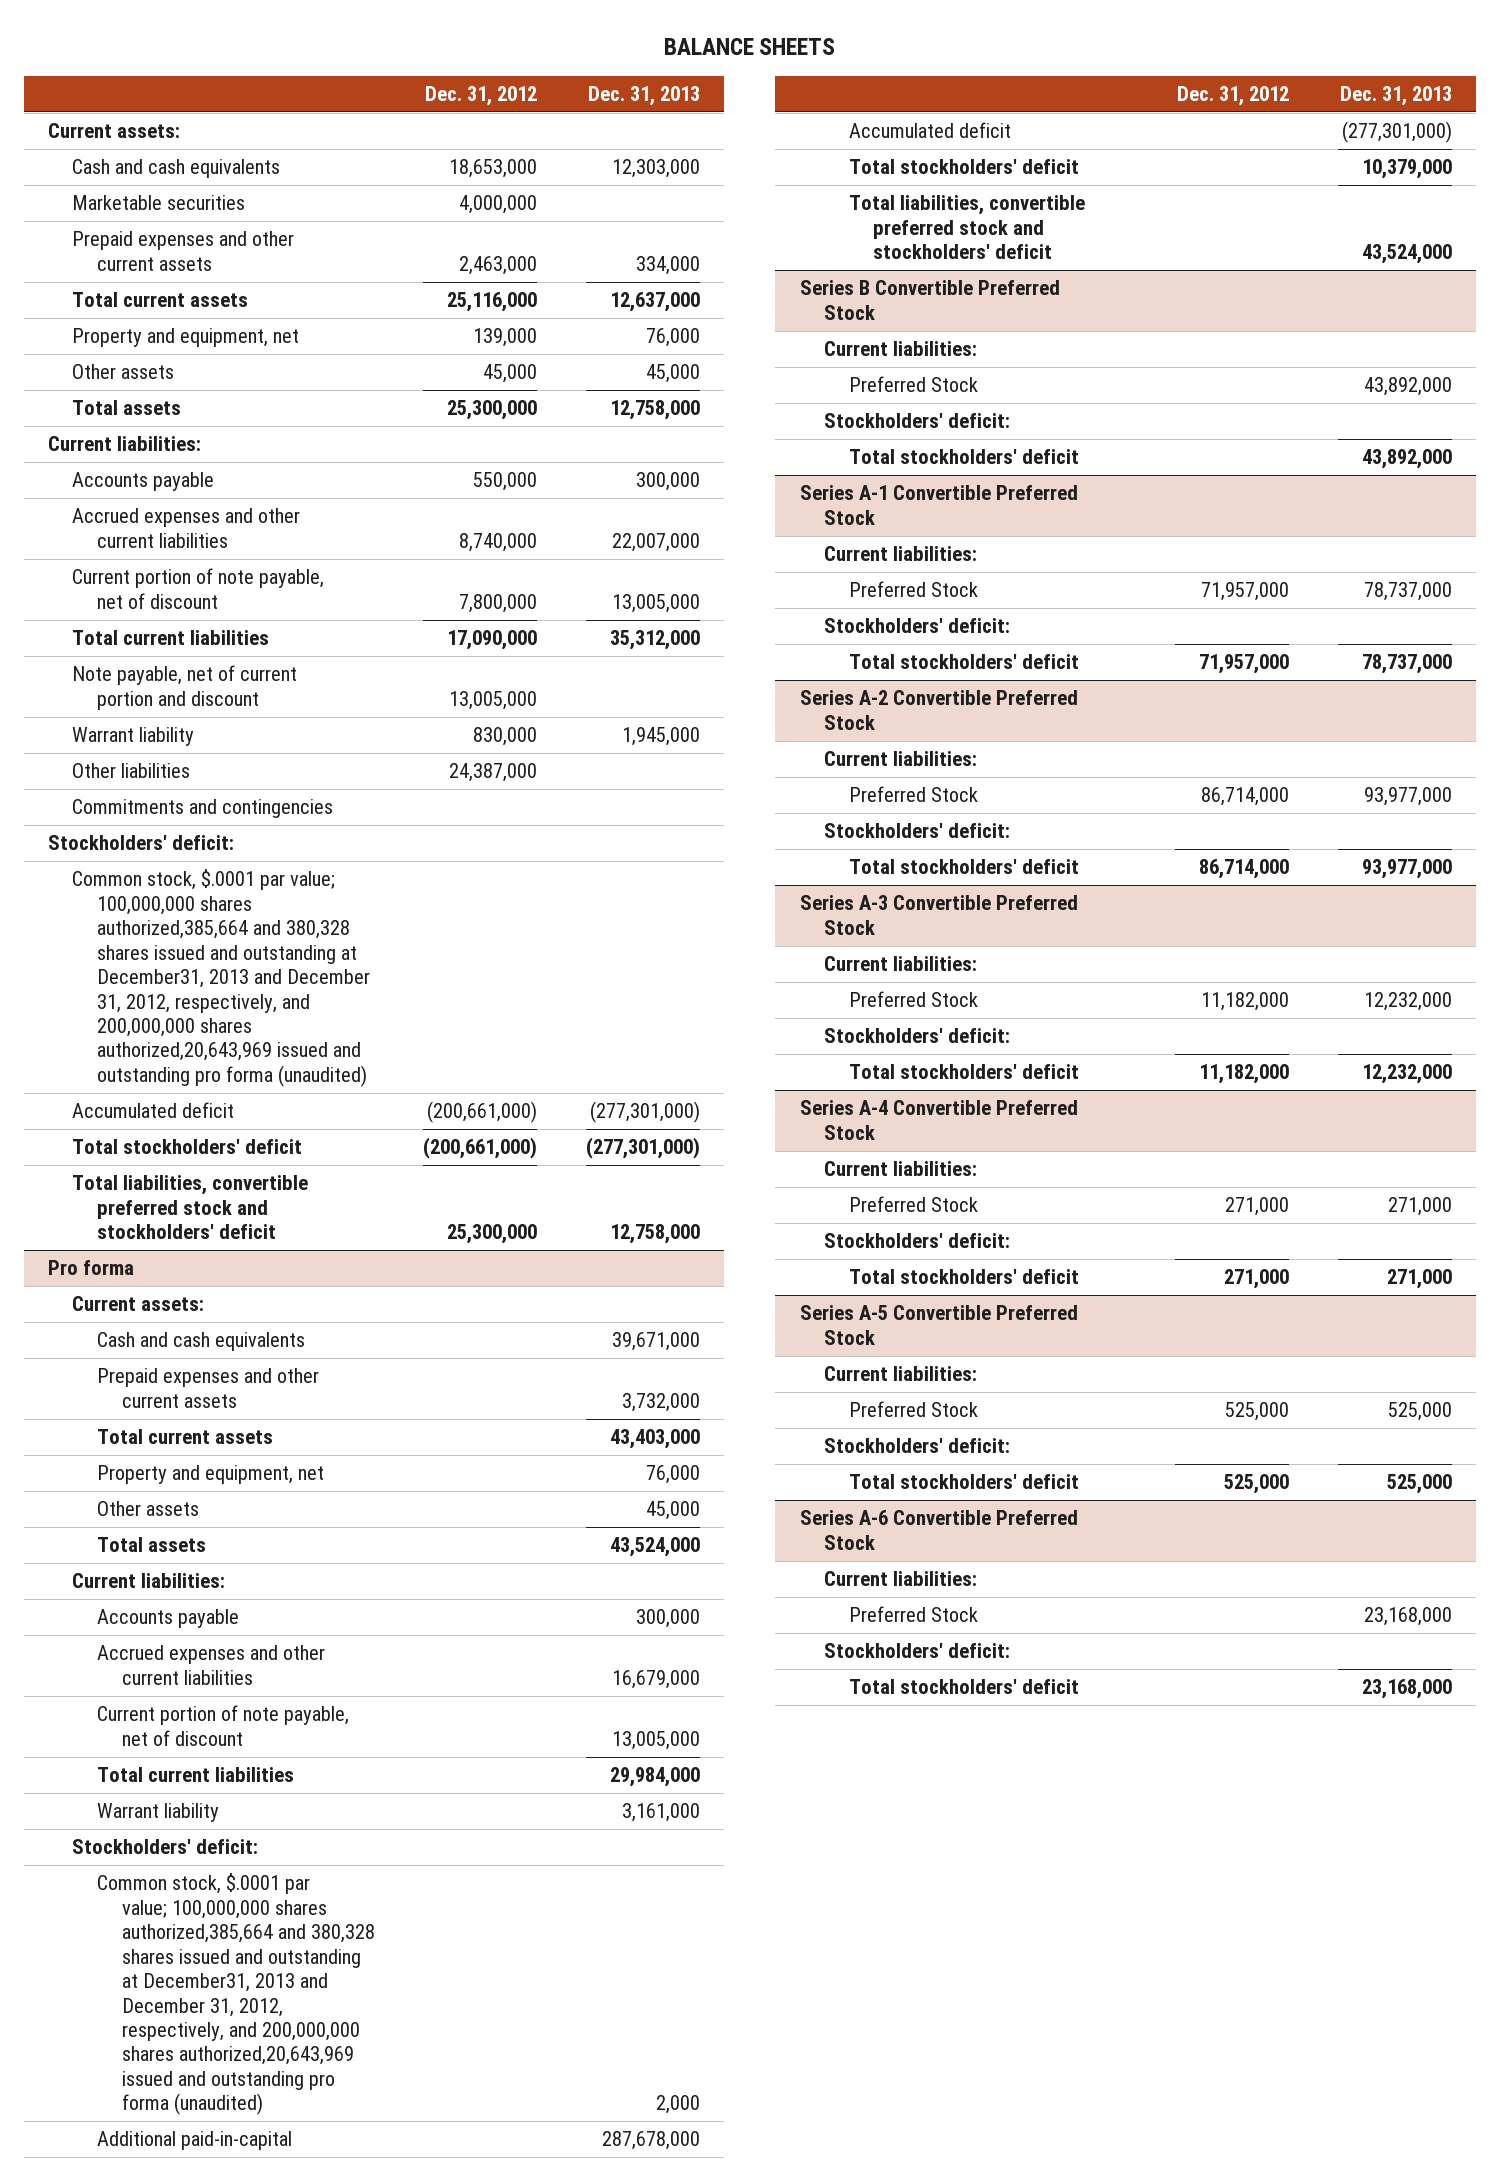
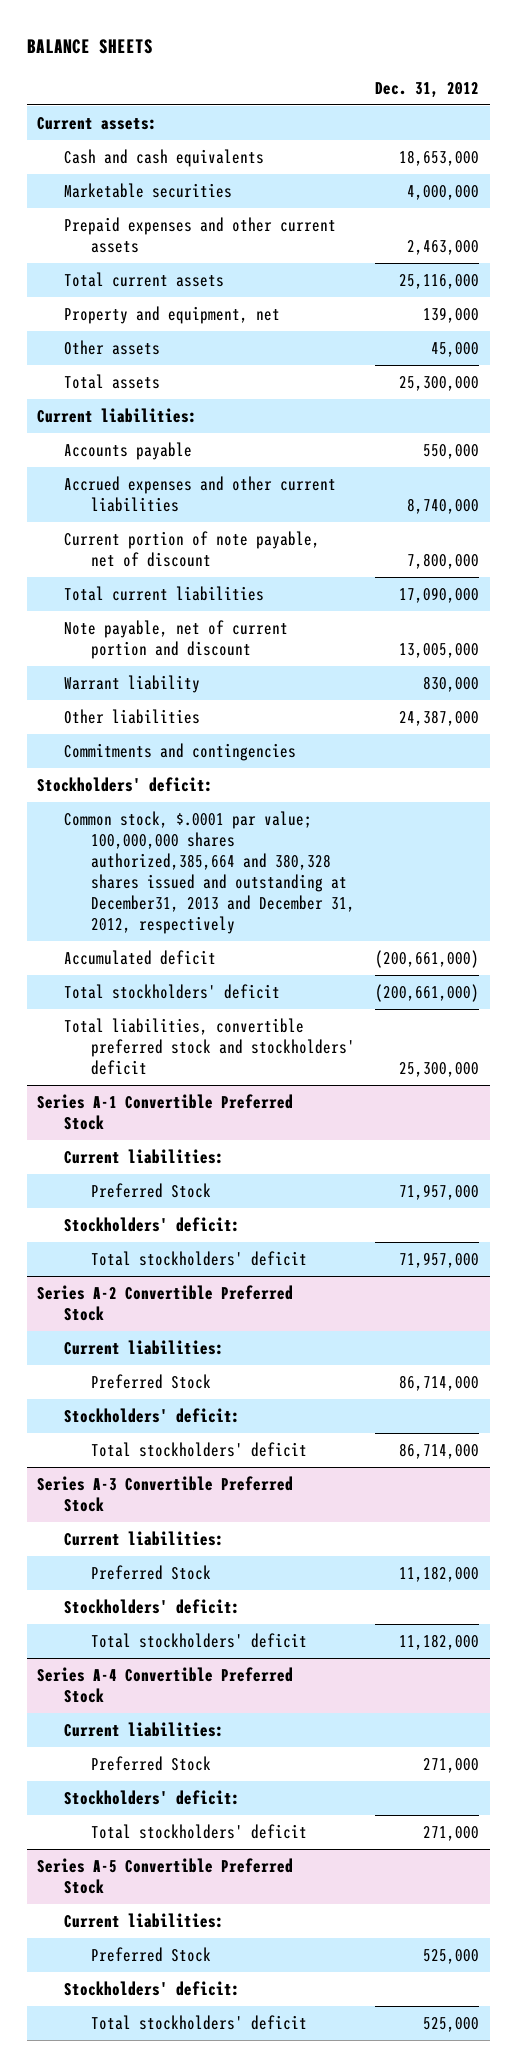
- | Dec. 31, 2012 | Dec. 31, 2013
+ | Dec. 31, 2012
- Common stock, $.0001 par value; 100,000,000 shares authorized,385,664 and 380,328 shares issued and outstanding at December31, 2013 and December 31, 2012, respectively, and 200,000,000 shares authorized,20,643,969 issued and outstanding pro forma (unaudited)
+ Common stock, $.0001 par value; 100,000,000 shares authorized,385,664 and 380,328 shares issued and outstanding at December31, 2013 and December 31, 2012, respectively
- Pro forma
- Current assets:
- Cash and cash equivalents | | 39,671,000
- Prepaid expenses and other current assets | | 3,732,000
- Total current assets | | 43,403,000
- Property and equipment, net | | 76,000
- Other assets | | 45,000
- Total assets | | 43,524,000
- Current liabilities:
- Accounts payable | | 300,000
- Accrued expenses and other current liabilities | | 16,679,000
- Current portion of note payable, net of discount | | 13,005,000
- Total current liabilities | | 29,984,000
- Warrant liability | | 3,161,000
- Stockholders' deficit:
- Common stock, $.0001 par value; 100,000,000 shares authorized,385,664 and 380,328 shares issued and outstanding at December31, 2013 and December 31, 2012, respectively, and 200,000,000 shares authorized,20,643,969 issued and outstanding pro forma (unaudited) | | 2,000
- Additional paid-in-capital | | 287,678,000
- Accumulated deficit | | (277,301,000)
- Total stockholders' deficit | | 10,379,000
- Total liabilities, convertible preferred stock and stockholders' deficit | | 43,524,000
- Series B Convertible Preferred Stock
- Current liabilities:
- Preferred Stock | | 43,892,000
- Stockholders' deficit:
- Total stockholders' deficit | | 43,892,000
- Series A-6 Convertible Preferred Stock
- Current liabilities:
- Preferred Stock | | 23,168,000
- Stockholders' deficit:
- Total stockholders' deficit | | 23,168,000

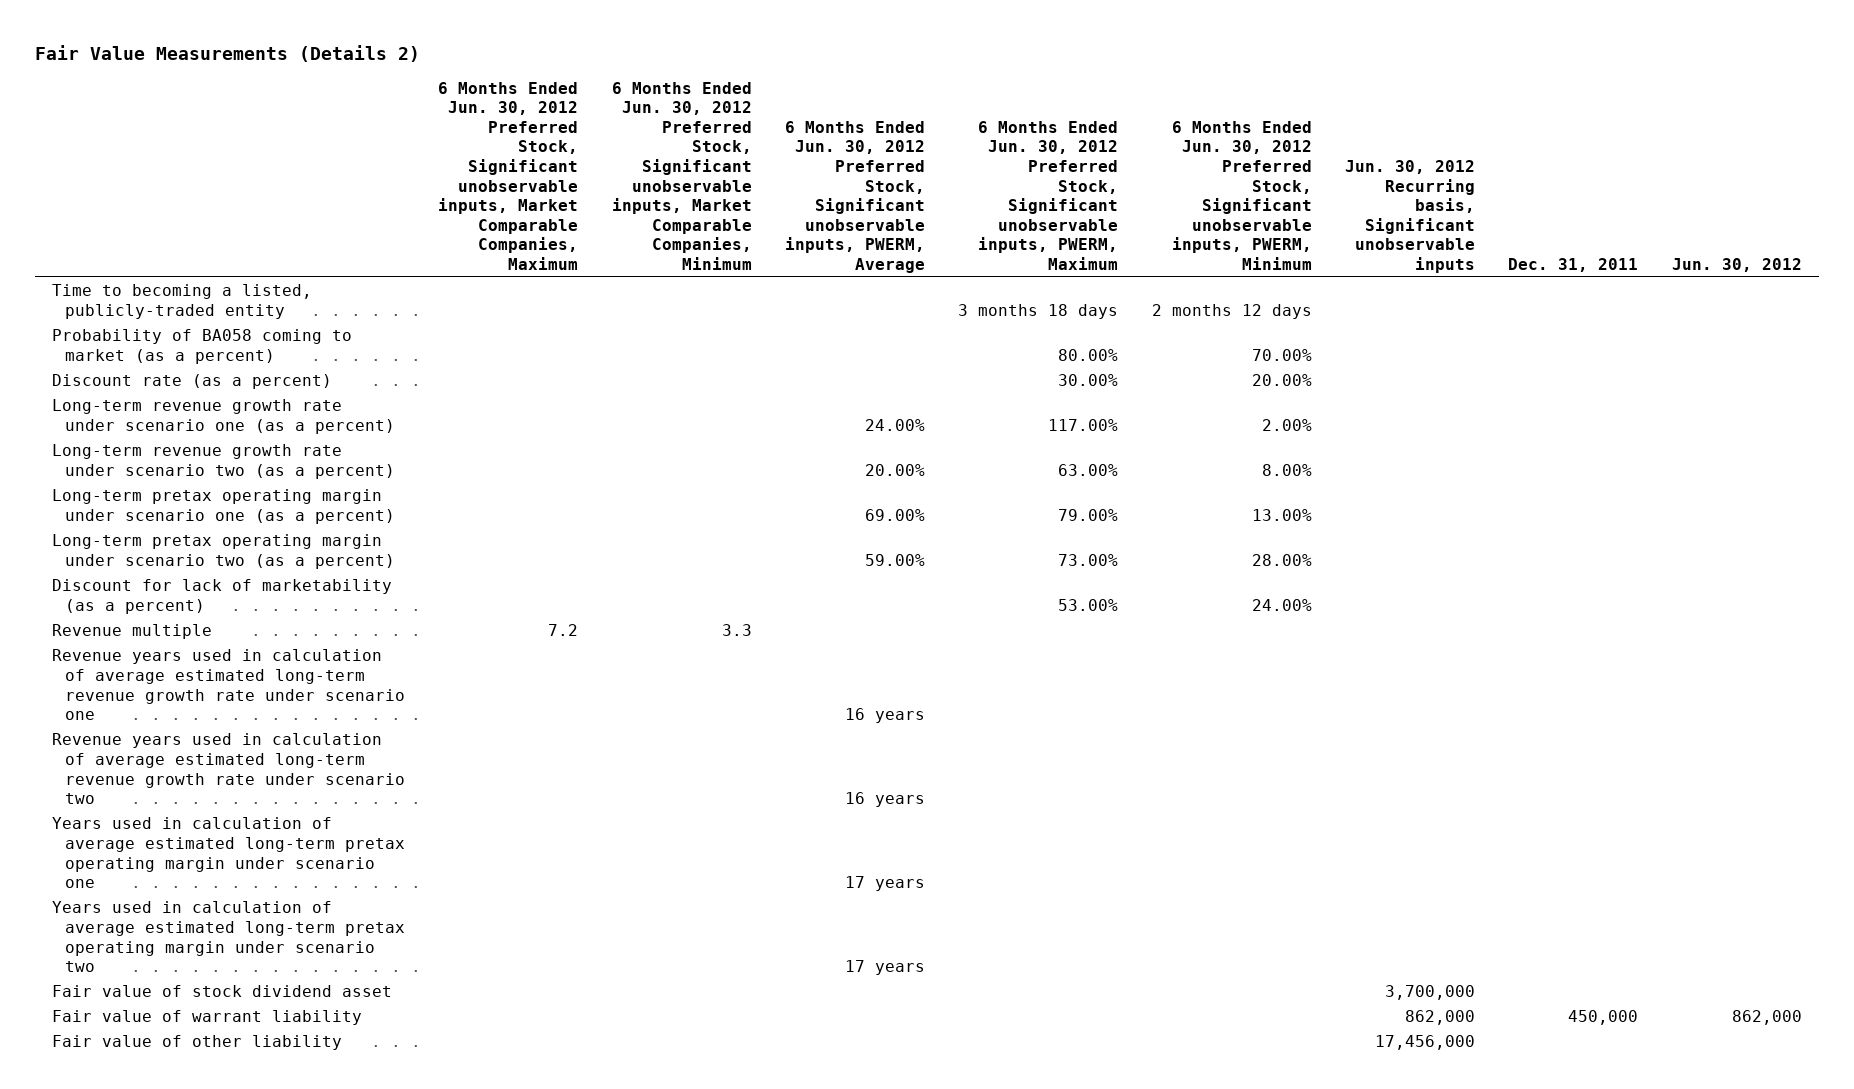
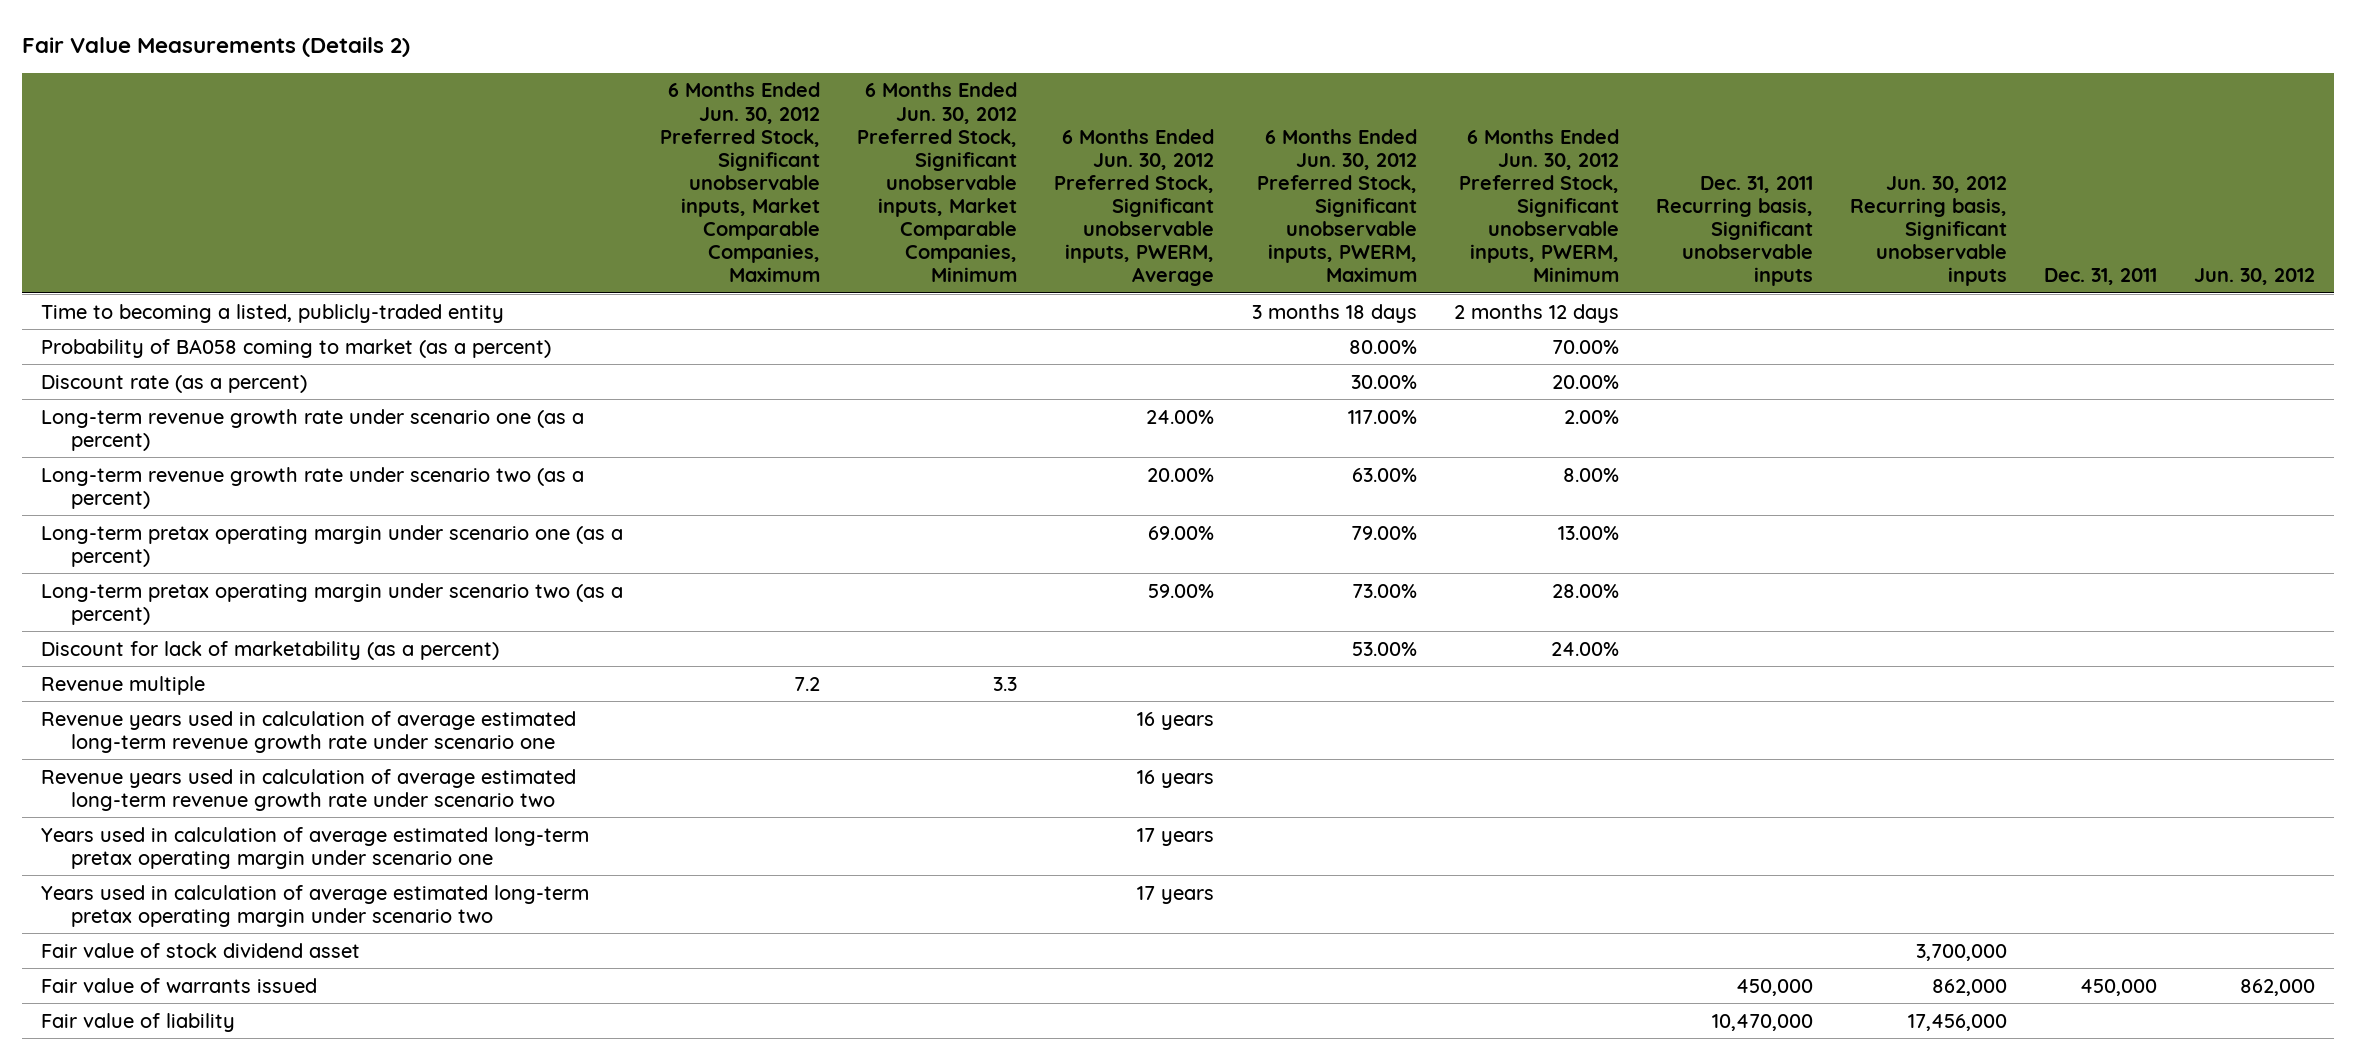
- | 6 Months Ended Jun. 30, 2012 Preferred Stock, Significant unobservable inputs, Market Comparable Companies, Maximum | 6 Months Ended Jun. 30, 2012 Preferred Stock, Significant unobservable inputs, Market Comparable Companies, Minimum | 6 Months Ended Jun. 30, 2012 Preferred Stock, Significant unobservable inputs, PWERM, Average | 6 Months Ended Jun. 30, 2012 Preferred Stock, Significant unobservable inputs, PWERM, Maximum | 6 Months Ended Jun. 30, 2012 Preferred Stock, Significant unobservable inputs, PWERM, Minimum | Jun. 30, 2012 Recurring basis, Significant unobservable inputs | Dec. 31, 2011 | Jun. 30, 2012
+ | 6 Months Ended Jun. 30, 2012 Preferred Stock, Significant unobservable inputs, Market Comparable Companies, Maximum | 6 Months Ended Jun. 30, 2012 Preferred Stock, Significant unobservable inputs, Market Comparable Companies, Minimum | 6 Months Ended Jun. 30, 2012 Preferred Stock, Significant unobservable inputs, PWERM, Average | 6 Months Ended Jun. 30, 2012 Preferred Stock, Significant unobservable inputs, PWERM, Maximum | 6 Months Ended Jun. 30, 2012 Preferred Stock, Significant unobservable inputs, PWERM, Minimum | Dec. 31, 2011 Recurring basis, Significant unobservable inputs | Jun. 30, 2012 Recurring basis, Significant unobservable inputs | Dec. 31, 2011 | Jun. 30, 2012
- Fair value of warrant liability | | | | | | 862,000 | 450,000 | 862,000
- Fair value of other liability | | | | | | 17,456,000 | |
+ Fair value of warrants issued | | | | | | 450,000 | 862,000 | 450,000 | 862,000
+ Fair value of liability | | | | | | 10,470,000 | 17,456,000 | |

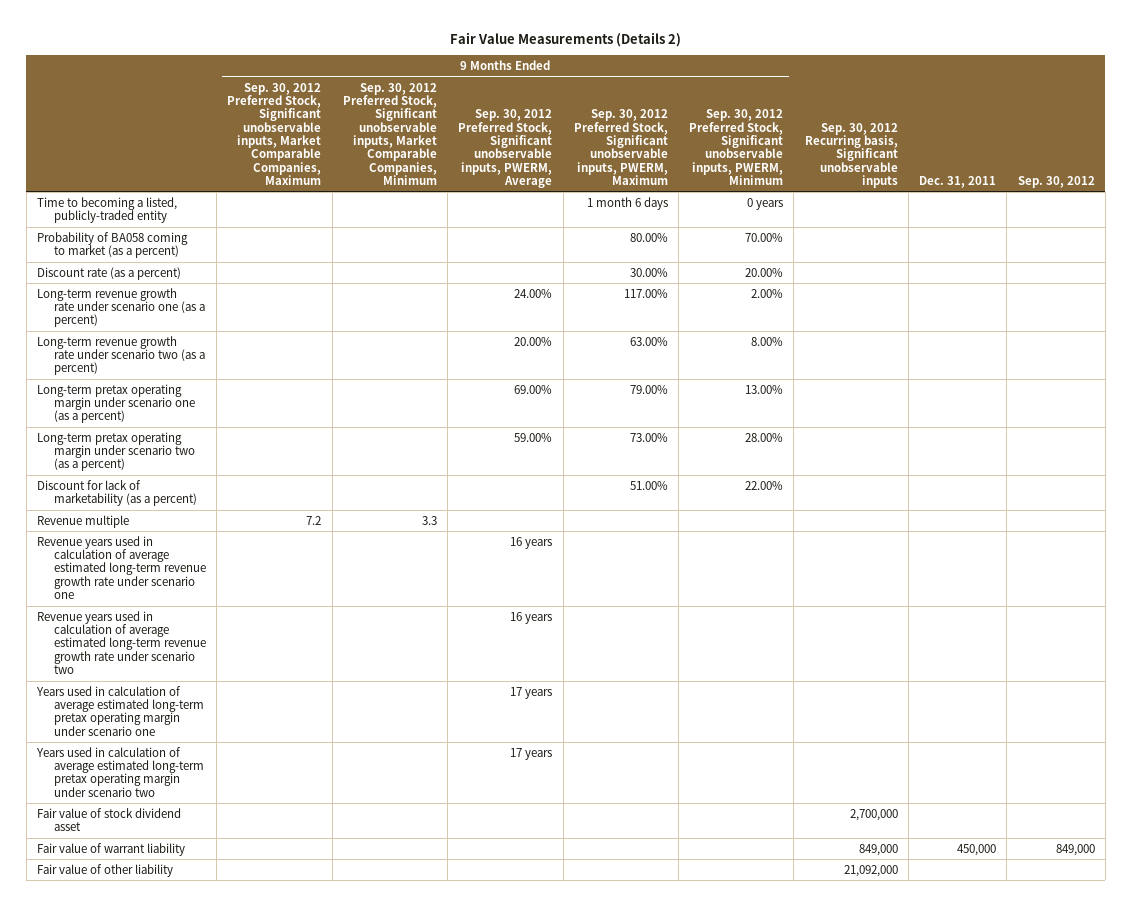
- | 6 Months Ended Jun. 30, 2012 Preferred Stock, Significant unobservable inputs, Market Comparable Companies, Maximum | 6 Months Ended Jun. 30, 2012 Preferred Stock, Significant unobservable inputs, Market Comparable Companies, Minimum | 6 Months Ended Jun. 30, 2012 Preferred Stock, Significant unobservable inputs, PWERM, Average | 6 Months Ended Jun. 30, 2012 Preferred Stock, Significant unobservable inputs, PWERM, Maximum | 6 Months Ended Jun. 30, 2012 Preferred Stock, Significant unobservable inputs, PWERM, Minimum | Dec. 31, 2011 Recurring basis, Significant unobservable inputs | Jun. 30, 2012 Recurring basis, Significant unobservable inputs | Dec. 31, 2011 | Jun. 30, 2012
+ | 9 Months Ended Sep. 30, 2012 Preferred Stock, Significant unobservable inputs, Market Comparable Companies, Maximum | 9 Months Ended Sep. 30, 2012 Preferred Stock, Significant unobservable inputs, Market Comparable Companies, Minimum | 9 Months Ended Sep. 30, 2012 Preferred Stock, Significant unobservable inputs, PWERM, Average | 9 Months Ended Sep. 30, 2012 Preferred Stock, Significant unobservable inputs, PWERM, Maximum | 9 Months Ended Sep. 30, 2012 Preferred Stock, Significant unobservable inputs, PWERM, Minimum | Sep. 30, 2012 Recurring basis, Significant unobservable inputs | Dec. 31, 2011 | Sep. 30, 2012
- Fair value of warrants issued | | | | | | 450,000 | 862,000 | 450,000 | 862,000
- Fair value of liability | | | | | | 10,470,000 | 17,456,000 | |
+ Fair value of warrant liability | | | | | | 849,000 | 450,000 | 849,000
+ Fair value of other liability | | | | | | 21,092,000 | |

